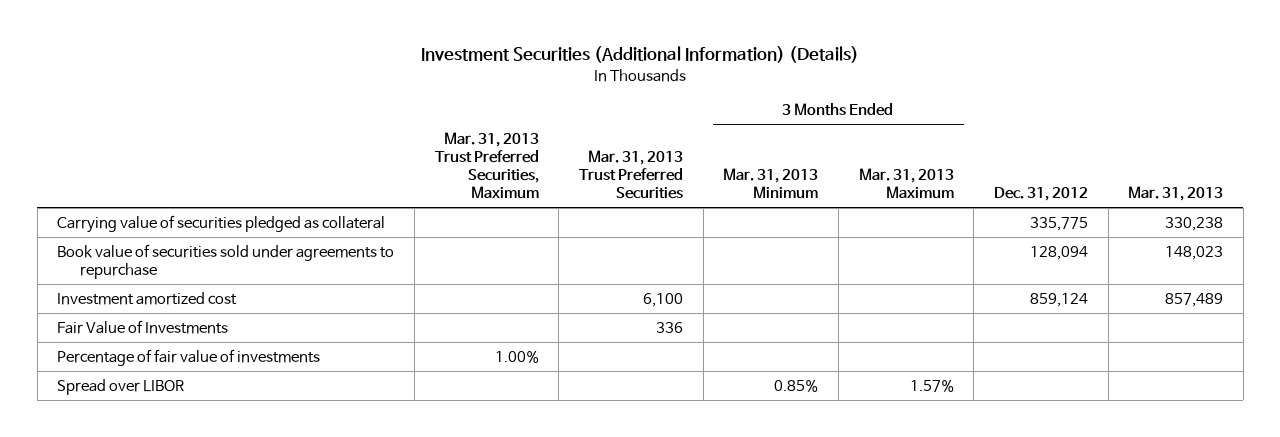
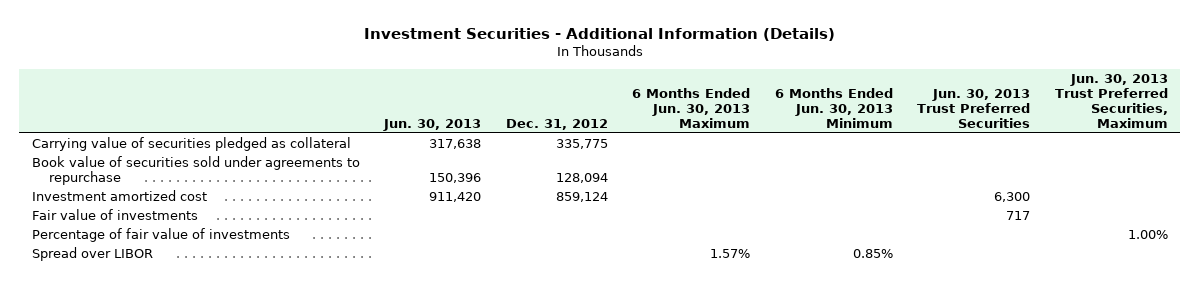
- Investment Securities (Additional Information) (Details)
+ Investment Securities - Additional Information (Details)
- | Mar. 31, 2013 Trust Preferred Securities, Maximum | Mar. 31, 2013 Trust Preferred Securities | 3 Months Ended Mar. 31, 2013 Minimum | 3 Months Ended Mar. 31, 2013 Maximum | Dec. 31, 2012 | Mar. 31, 2013
+ | Jun. 30, 2013 | Dec. 31, 2012 | 6 Months Ended Jun. 30, 2013 Maximum | 6 Months Ended Jun. 30, 2013 Minimum | Jun. 30, 2013 Trust Preferred Securities | Jun. 30, 2013 Trust Preferred Securities, Maximum
- Fair Value of Investments | | 336 | | | |
+ Fair value of investments | | | | | 717 |

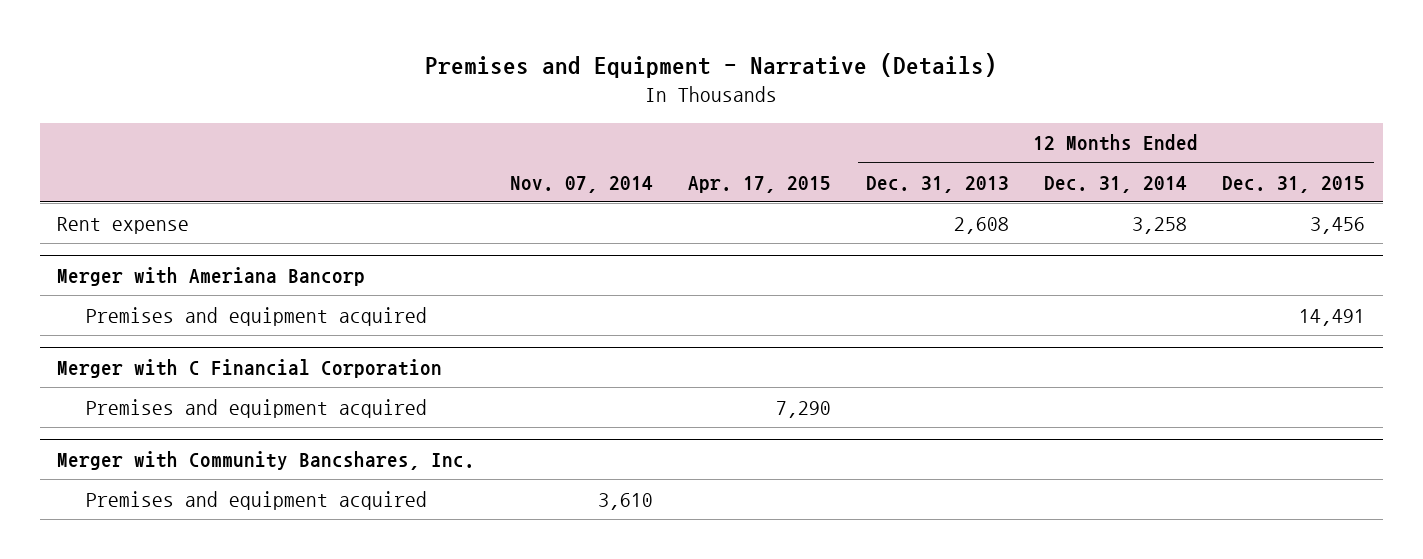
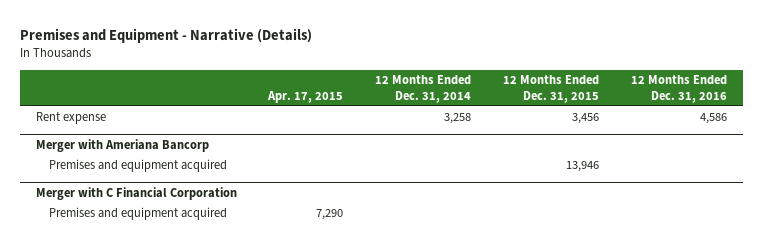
- | Nov. 07, 2014 | Apr. 17, 2015 | 12 Months Ended Dec. 31, 2013 | 12 Months Ended Dec. 31, 2014 | 12 Months Ended Dec. 31, 2015
+ | Apr. 17, 2015 | 12 Months Ended Dec. 31, 2014 | 12 Months Ended Dec. 31, 2015 | 12 Months Ended Dec. 31, 2016
@ Merger with Ameriana Bancorp
- Premises and equipment acquired | | | | | 14,491
+ Premises and equipment acquired | | | 13,946 |
- Merger with Community Bancshares, Inc.
- Premises and equipment acquired | 3,610 | | | |

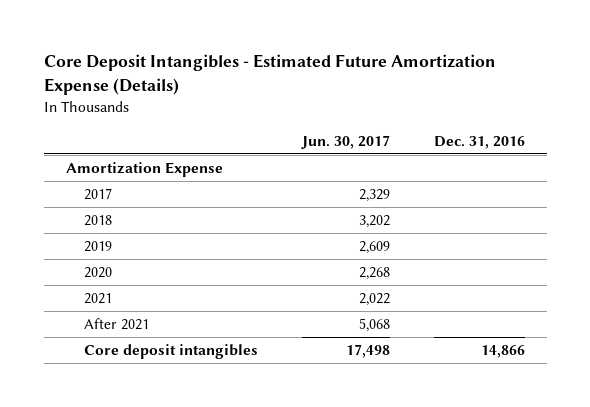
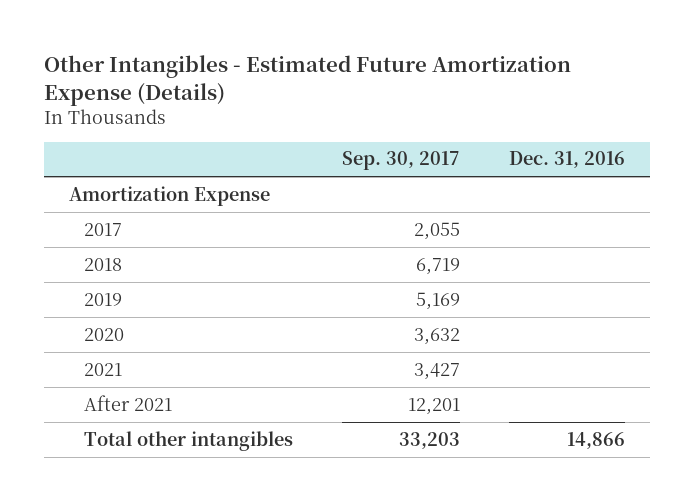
- Core Deposit Intangibles - Estimated Future Amortization Expense (Details)
+ Other Intangibles - Estimated Future Amortization Expense (Details)
- | Jun. 30, 2017 | Dec. 31, 2016
+ | Sep. 30, 2017 | Dec. 31, 2016
- Core deposit intangibles | 17,498 | 14,866
+ Total other intangibles | 33,203 | 14,866

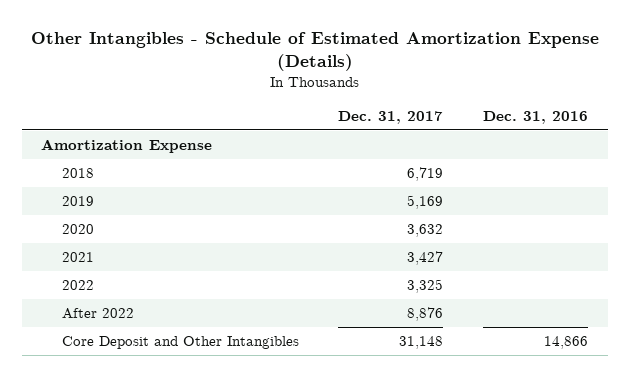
- Other Intangibles - Estimated Future Amortization Expense (Details)
+ Other Intangibles - Schedule of Estimated Amortization Expense (Details)
- | Sep. 30, 2017 | Dec. 31, 2016
+ | Dec. 31, 2017 | Dec. 31, 2016
- 2017 | 2,055 |
- After 2021 | 12,201 |
- Total other intangibles | 33,203 | 14,866
+ 2022 | 3,325 |
+ After 2022 | 8,876 |
+ Core Deposit and Other Intangibles | 31,148 | 14,866

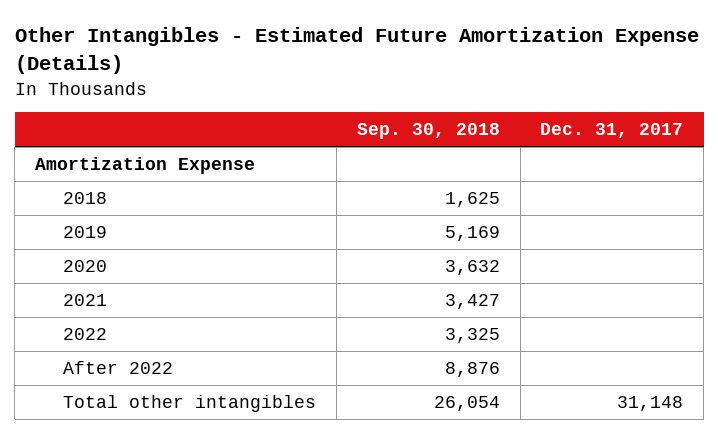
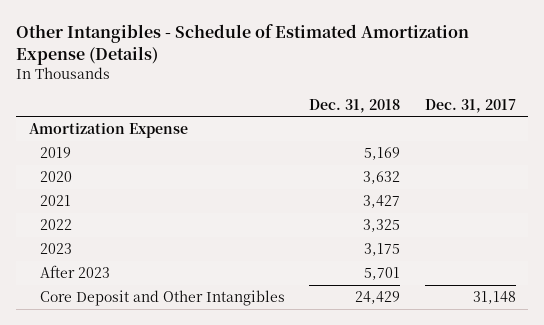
- Other Intangibles - Estimated Future Amortization Expense (Details)
+ Other Intangibles - Schedule of Estimated Amortization Expense (Details)
- | Sep. 30, 2018 | Dec. 31, 2017
+ | Dec. 31, 2018 | Dec. 31, 2017
- 2018 | 1,625 |
- After 2022 | 8,876 |
- Total other intangibles | 26,054 | 31,148
+ 2023 | 3,175 |
+ After 2023 | 5,701 |
+ Core Deposit and Other Intangibles | 24,429 | 31,148

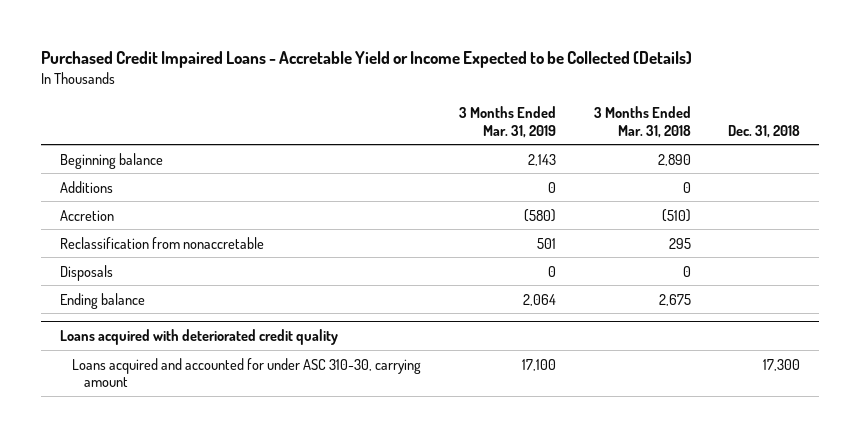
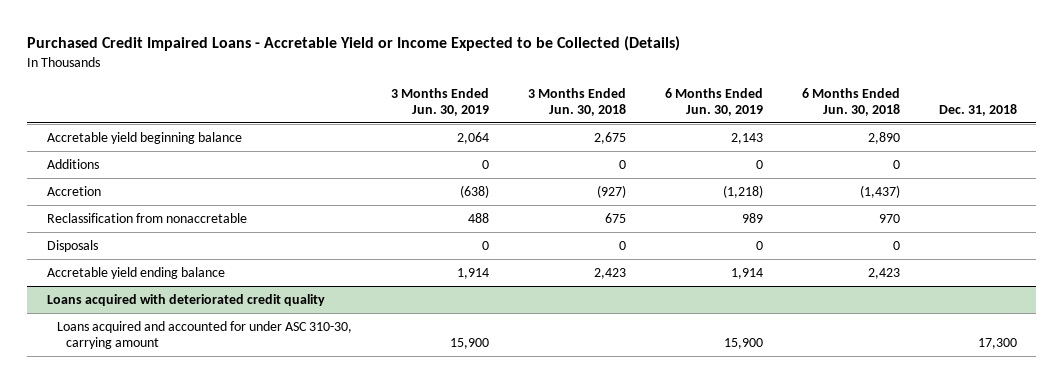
- | 3 Months Ended Mar. 31, 2019 | 3 Months Ended Mar. 31, 2018 | Dec. 31, 2018
+ | 3 Months Ended Jun. 30, 2019 | 3 Months Ended Jun. 30, 2018 | 6 Months Ended Jun. 30, 2019 | 6 Months Ended Jun. 30, 2018 | Dec. 31, 2018
- Beginning balance | 2,143 | 2,890 |
+ Accretable yield beginning balance | 2,064 | 2,675 | 2,143 | 2,890 |
- Ending balance | 2,064 | 2,675 |
+ Accretable yield ending balance | 1,914 | 2,423 | 1,914 | 2,423 |

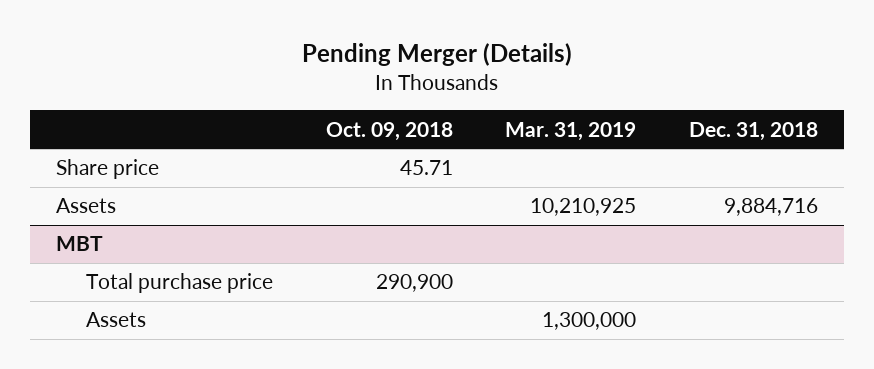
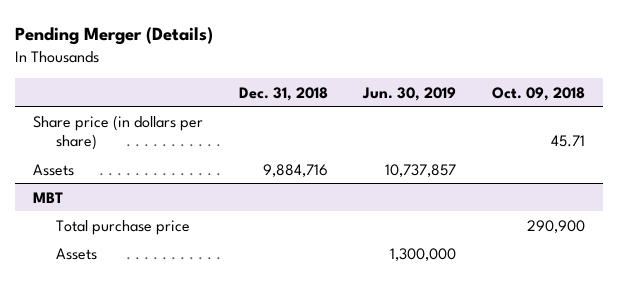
- | Oct. 09, 2018 | Mar. 31, 2019 | Dec. 31, 2018
+ | Dec. 31, 2018 | Jun. 30, 2019 | Oct. 09, 2018
- Share price | 45.71 | |
+ Share price (in dollars per share) | | | 45.71

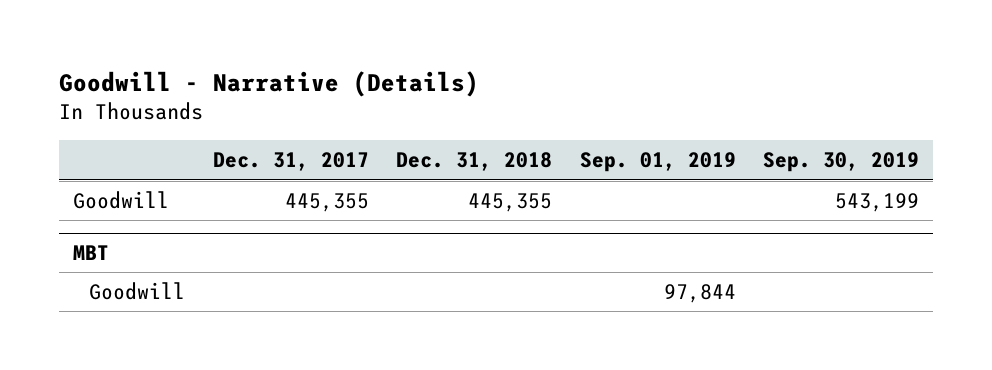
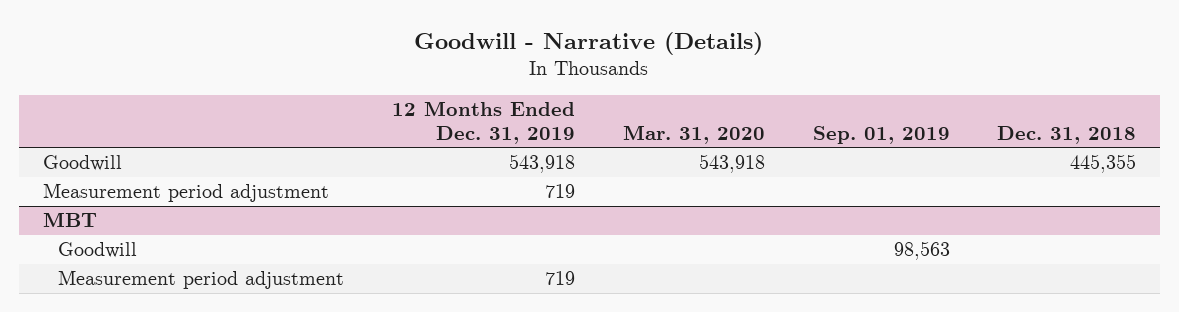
- | Dec. 31, 2017 | Dec. 31, 2018 | Sep. 01, 2019 | Sep. 30, 2019
+ | 12 Months Ended Dec. 31, 2019 | Mar. 31, 2020 | Sep. 01, 2019 | Dec. 31, 2018
+ Measurement period adjustment | 719 | | |
@ MBT
- Goodwill | | | 97,844 |
+ Goodwill | | | 98,563 |
+ Measurement period adjustment | 719 | | |

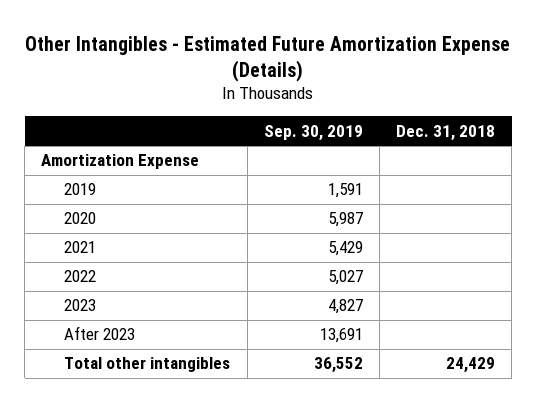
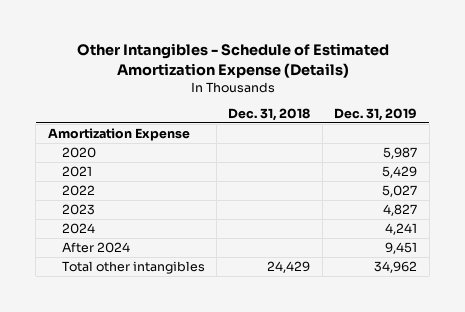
- Other Intangibles - Estimated Future Amortization Expense (Details)
+ Other Intangibles - Schedule of Estimated Amortization Expense (Details)
- | Sep. 30, 2019 | Dec. 31, 2018
+ | Dec. 31, 2018 | Dec. 31, 2019
- 2019 | 1,591 |
- After 2023 | 13,691 |
+ 2024 | | 4,241
+ After 2024 | | 9,451

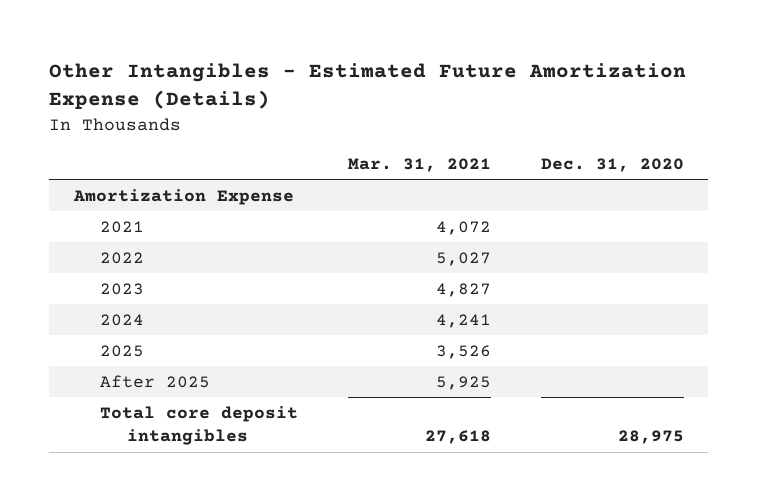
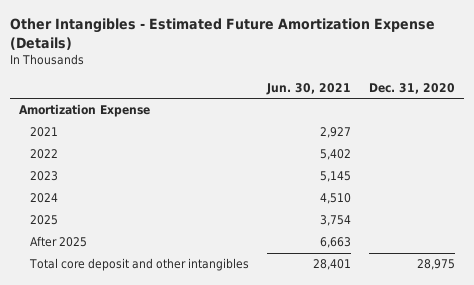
- | Mar. 31, 2021 | Dec. 31, 2020
+ | Jun. 30, 2021 | Dec. 31, 2020
- Total core deposit intangibles | 27,618 | 28,975
+ Total core deposit and other intangibles | 28,401 | 28,975

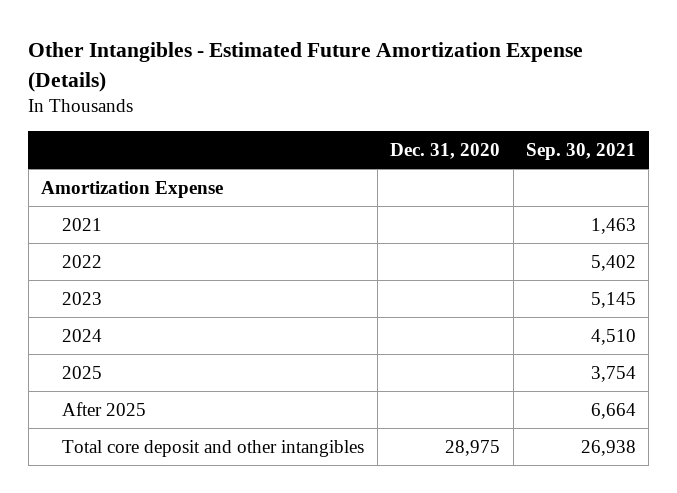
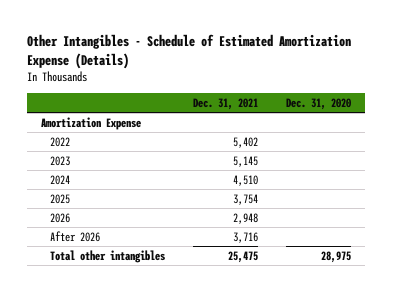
- Other Intangibles - Estimated Future Amortization Expense (Details)
+ Other Intangibles - Schedule of Estimated Amortization Expense (Details)
- | Dec. 31, 2020 | Sep. 30, 2021
+ | Dec. 31, 2021 | Dec. 31, 2020
- 2021 | | 1,463
- After 2025 | | 6,664
- Total core deposit and other intangibles | 28,975 | 26,938
+ 2026 | 2,948 |
+ After 2026 | 3,716 |
+ Total other intangibles | 25,475 | 28,975

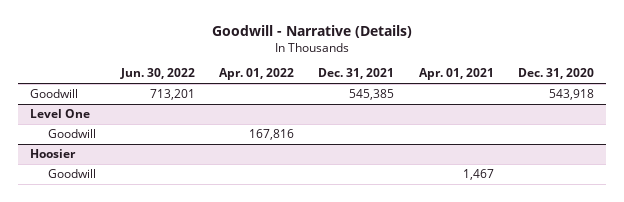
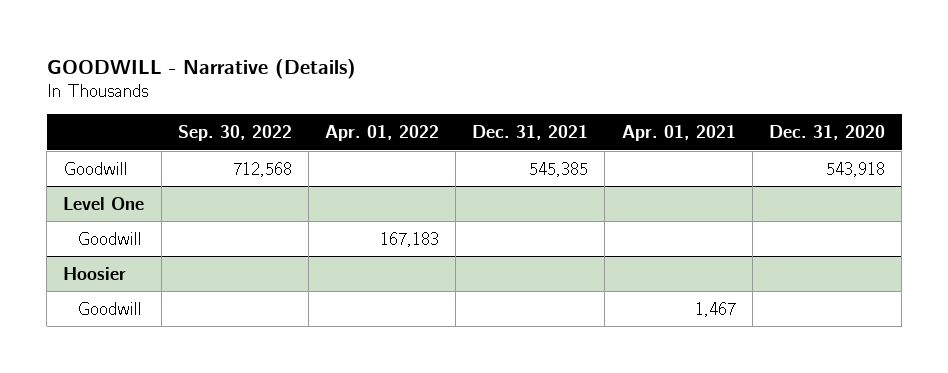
- Goodwill - Narrative (Details)
+ GOODWILL - Narrative (Details)
- | Jun. 30, 2022 | Apr. 01, 2022 | Dec. 31, 2021 | Apr. 01, 2021 | Dec. 31, 2020
+ | Sep. 30, 2022 | Apr. 01, 2022 | Dec. 31, 2021 | Apr. 01, 2021 | Dec. 31, 2020
@ Level One
- Goodwill | | 167,816 | | |
+ Goodwill | | 167,183 | | |

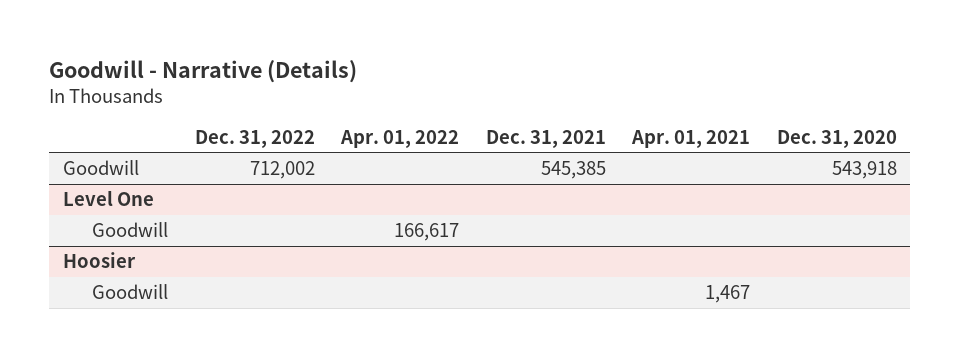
- GOODWILL - Narrative (Details)
+ Goodwill - Narrative (Details)
- | Sep. 30, 2022 | Apr. 01, 2022 | Dec. 31, 2021 | Apr. 01, 2021 | Dec. 31, 2020
+ | Dec. 31, 2022 | Apr. 01, 2022 | Dec. 31, 2021 | Apr. 01, 2021 | Dec. 31, 2020
@ Level One
- Goodwill | | 167,183 | | |
+ Goodwill | | 166,617 | | |

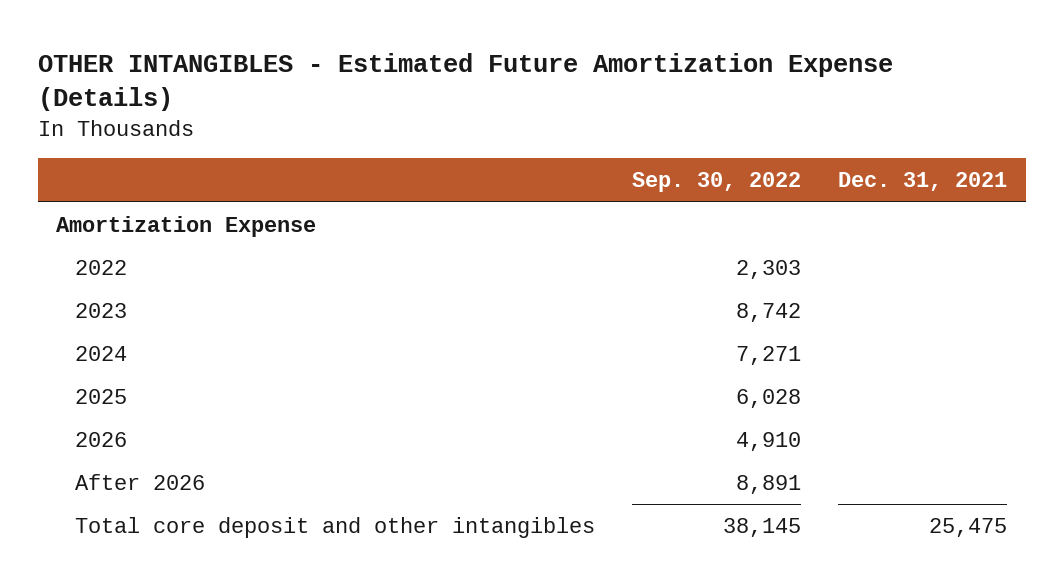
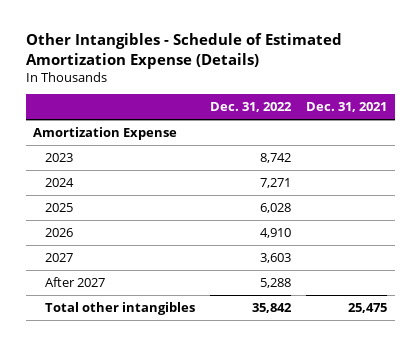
- OTHER INTANGIBLES - Estimated Future Amortization Expense (Details)
+ Other Intangibles - Schedule of Estimated Amortization Expense (Details)
- | Sep. 30, 2022 | Dec. 31, 2021
+ | Dec. 31, 2022 | Dec. 31, 2021
- 2022 | 2,303 |
- After 2026 | 8,891 |
- Total core deposit and other intangibles | 38,145 | 25,475
+ 2027 | 3,603 |
+ After 2027 | 5,288 |
+ Total other intangibles | 35,842 | 25,475

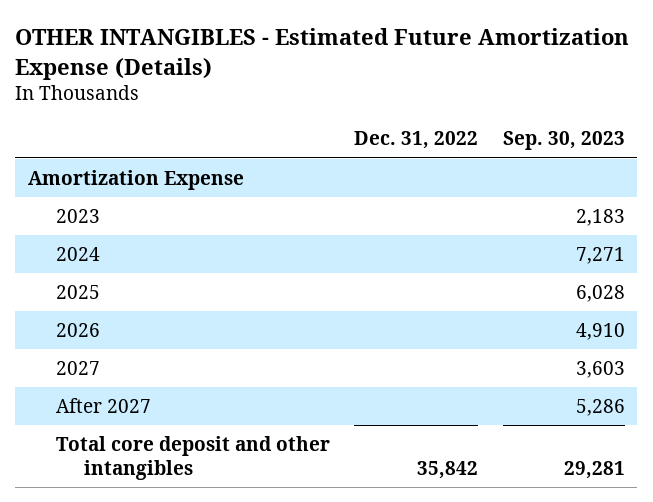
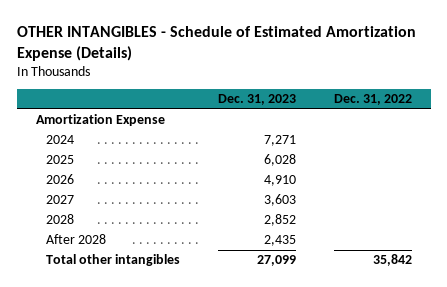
- OTHER INTANGIBLES - Estimated Future Amortization Expense (Details)
+ OTHER INTANGIBLES - Schedule of Estimated Amortization Expense (Details)
- | Dec. 31, 2022 | Sep. 30, 2023
+ | Dec. 31, 2023 | Dec. 31, 2022
- 2023 | | 2,183
- After 2027 | | 5,286
- Total core deposit and other intangibles | 35,842 | 29,281
+ 2028 | 2,852 |
+ After 2028 | 2,435 |
+ Total other intangibles | 27,099 | 35,842

